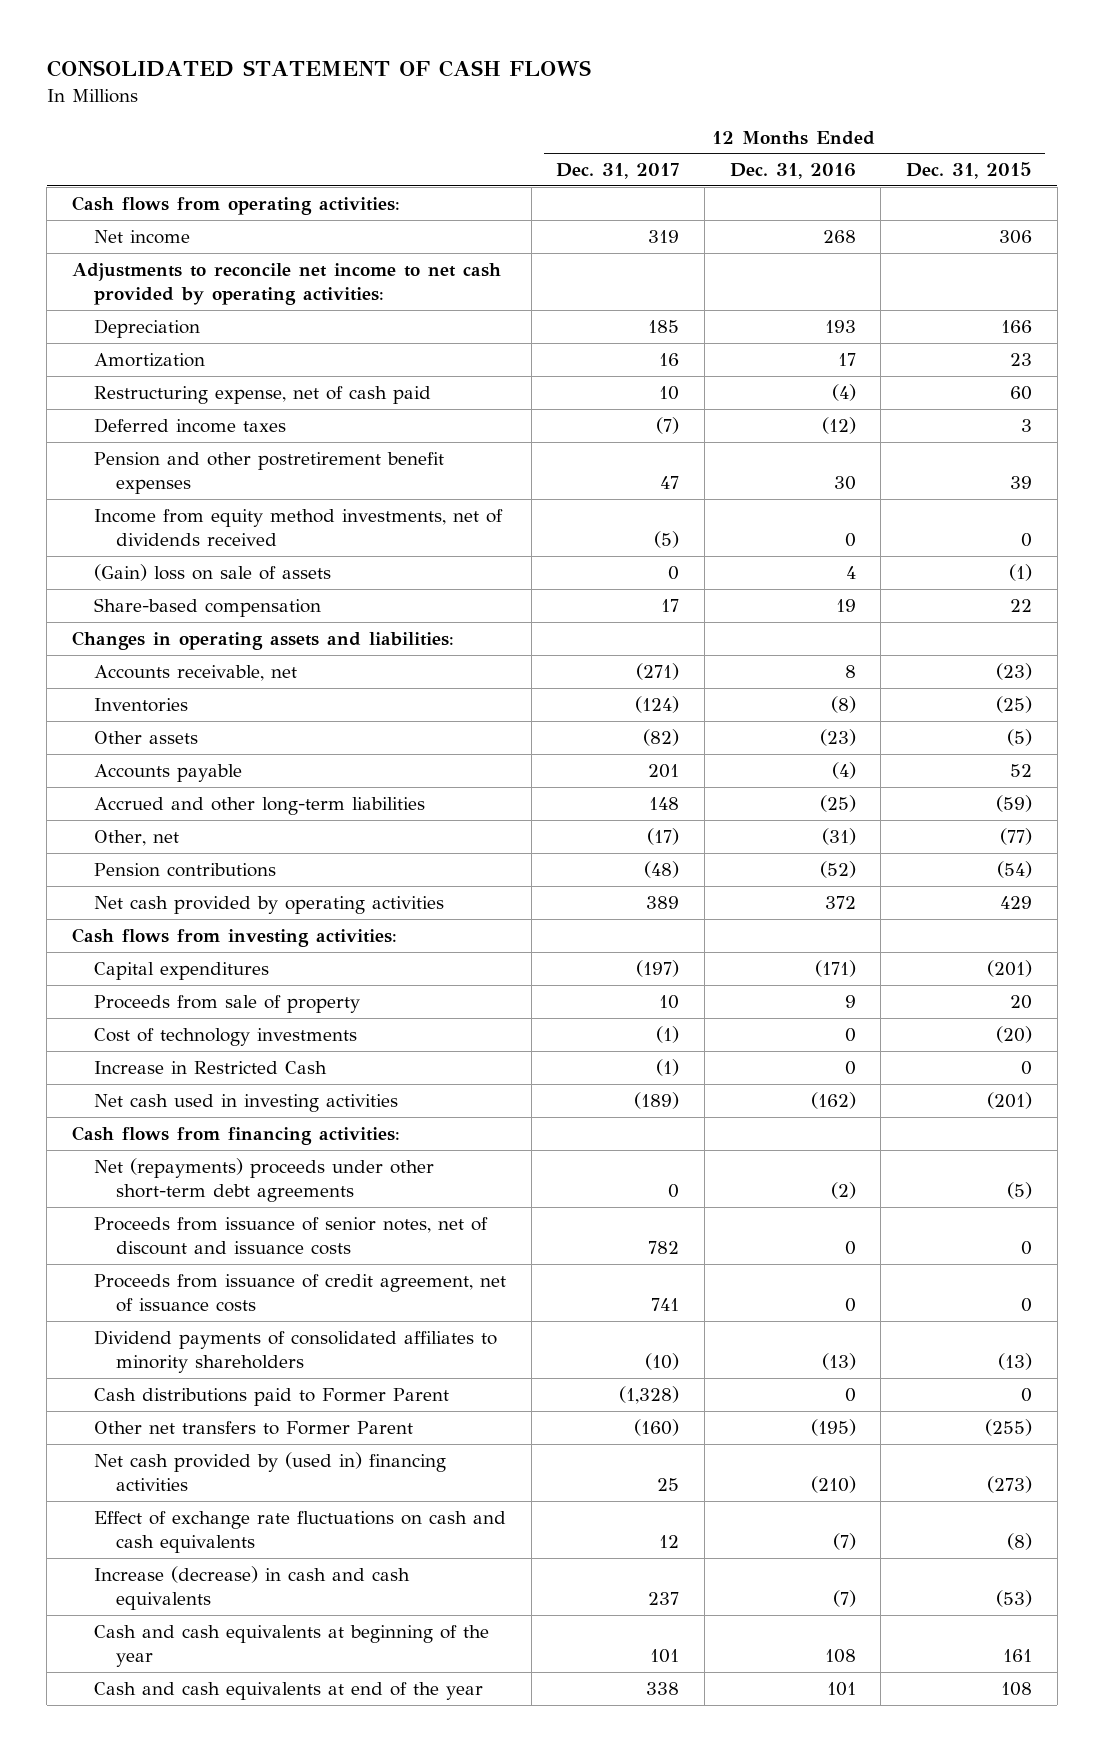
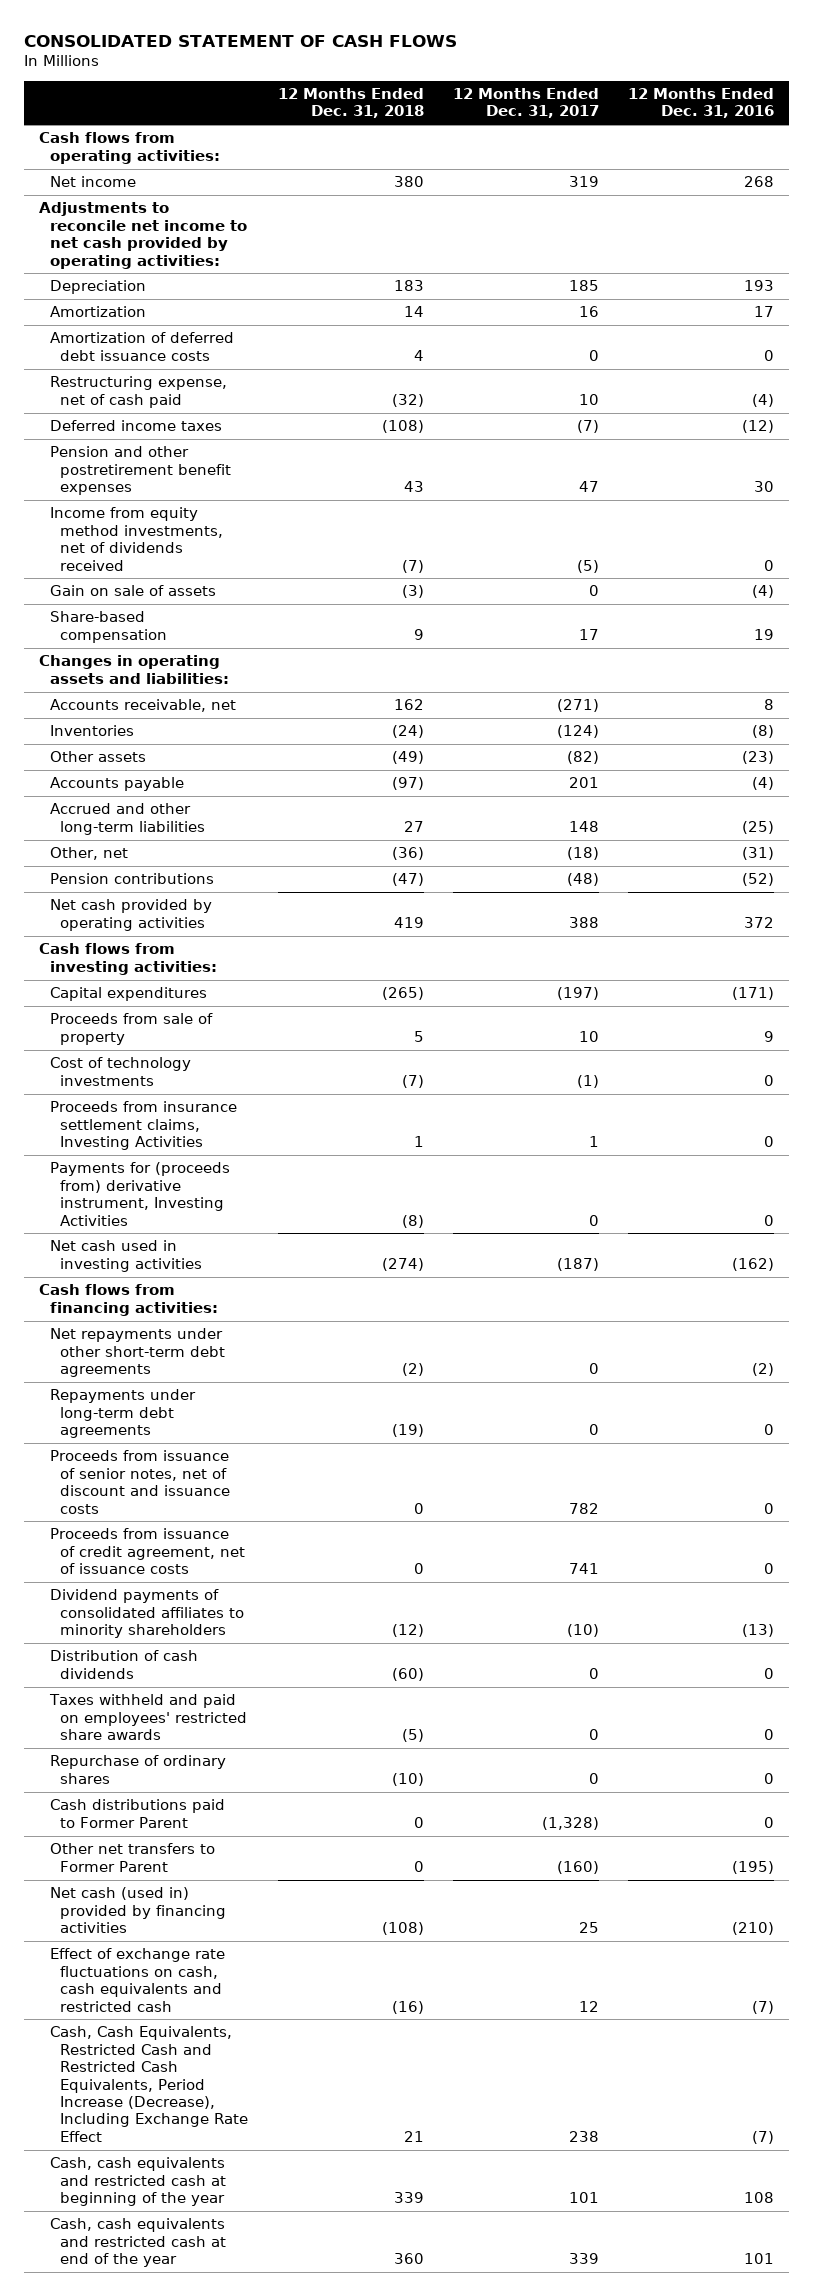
- | 12 Months Ended Dec. 31, 2017 | 12 Months Ended Dec. 31, 2016 | 12 Months Ended Dec. 31, 2015
+ | 12 Months Ended Dec. 31, 2018 | 12 Months Ended Dec. 31, 2017 | 12 Months Ended Dec. 31, 2016
+ Amortization of deferred debt issuance costs | 4 | 0 | 0
- (Gain) loss on sale of assets | 0 | 4 | (1)
+ Gain on sale of assets | (3) | 0 | (4)
- Other, net | (17) | (31) | (77)
+ Other, net | (36) | (18) | (31)
- Net cash provided by operating activities | 389 | 372 | 429
+ Net cash provided by operating activities | 419 | 388 | 372
- Increase in Restricted Cash | (1) | 0 | 0
- Net cash used in investing activities | (189) | (162) | (201)
+ Proceeds from insurance settlement claims, Investing Activities | 1 | 1 | 0
+ Payments for (proceeds from) derivative instrument, Investing Activities | (8) | 0 | 0
+ Net cash used in investing activities | (274) | (187) | (162)
- Net (repayments) proceeds under other short-term debt agreements | 0 | (2) | (5)
+ Net repayments under other short-term debt agreements | (2) | 0 | (2)
+ Repayments under long-term debt agreements | (19) | 0 | 0
+ Distribution of cash dividends | (60) | 0 | 0
+ Taxes withheld and paid on employees' restricted share awards | (5) | 0 | 0
+ Repurchase of ordinary shares | (10) | 0 | 0
- Net cash provided by (used in) financing activities | 25 | (210) | (273)
- Effect of exchange rate fluctuations on cash and cash equivalents | 12 | (7) | (8)
- Increase (decrease) in cash and cash equivalents | 237 | (7) | (53)
- Cash and cash equivalents at beginning of the year | 101 | 108 | 161
- Cash and cash equivalents at end of the year | 338 | 101 | 108
+ Net cash (used in) provided by financing activities | (108) | 25 | (210)
+ Effect of exchange rate fluctuations on cash, cash equivalents and restricted cash | (16) | 12 | (7)
+ Cash, Cash Equivalents, Restricted Cash and Restricted Cash Equivalents, Period Increase (Decrease), Including Exchange Rate Effect | 21 | 238 | (7)
+ Cash, cash equivalents and restricted cash at beginning of the year | 339 | 101 | 108
+ Cash, cash equivalents and restricted cash at end of the year | 360 | 339 | 101

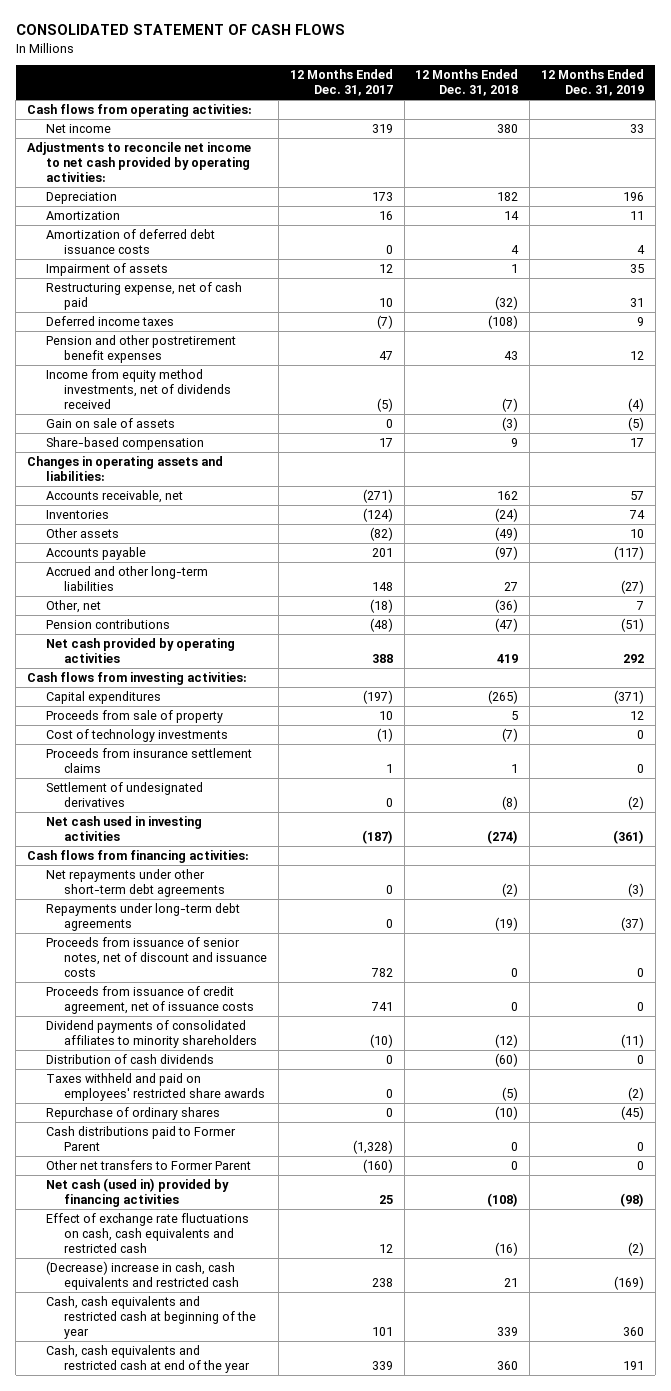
- | 12 Months Ended Dec. 31, 2018 | 12 Months Ended Dec. 31, 2017 | 12 Months Ended Dec. 31, 2016
+ | 12 Months Ended Dec. 31, 2017 | 12 Months Ended Dec. 31, 2018 | 12 Months Ended Dec. 31, 2019
- Depreciation | 183 | 185 | 193
+ Depreciation | 173 | 182 | 196
+ Impairment of assets | 12 | 1 | 35
- Proceeds from insurance settlement claims, Investing Activities | 1 | 1 | 0
- Payments for (proceeds from) derivative instrument, Investing Activities | (8) | 0 | 0
+ Proceeds from insurance settlement claims | 1 | 1 | 0
+ Settlement of undesignated derivatives | 0 | (8) | (2)
- Cash, Cash Equivalents, Restricted Cash and Restricted Cash Equivalents, Period Increase (Decrease), Including Exchange Rate Effect | 21 | 238 | (7)
+ (Decrease) increase in cash, cash equivalents and restricted cash | 238 | 21 | (169)

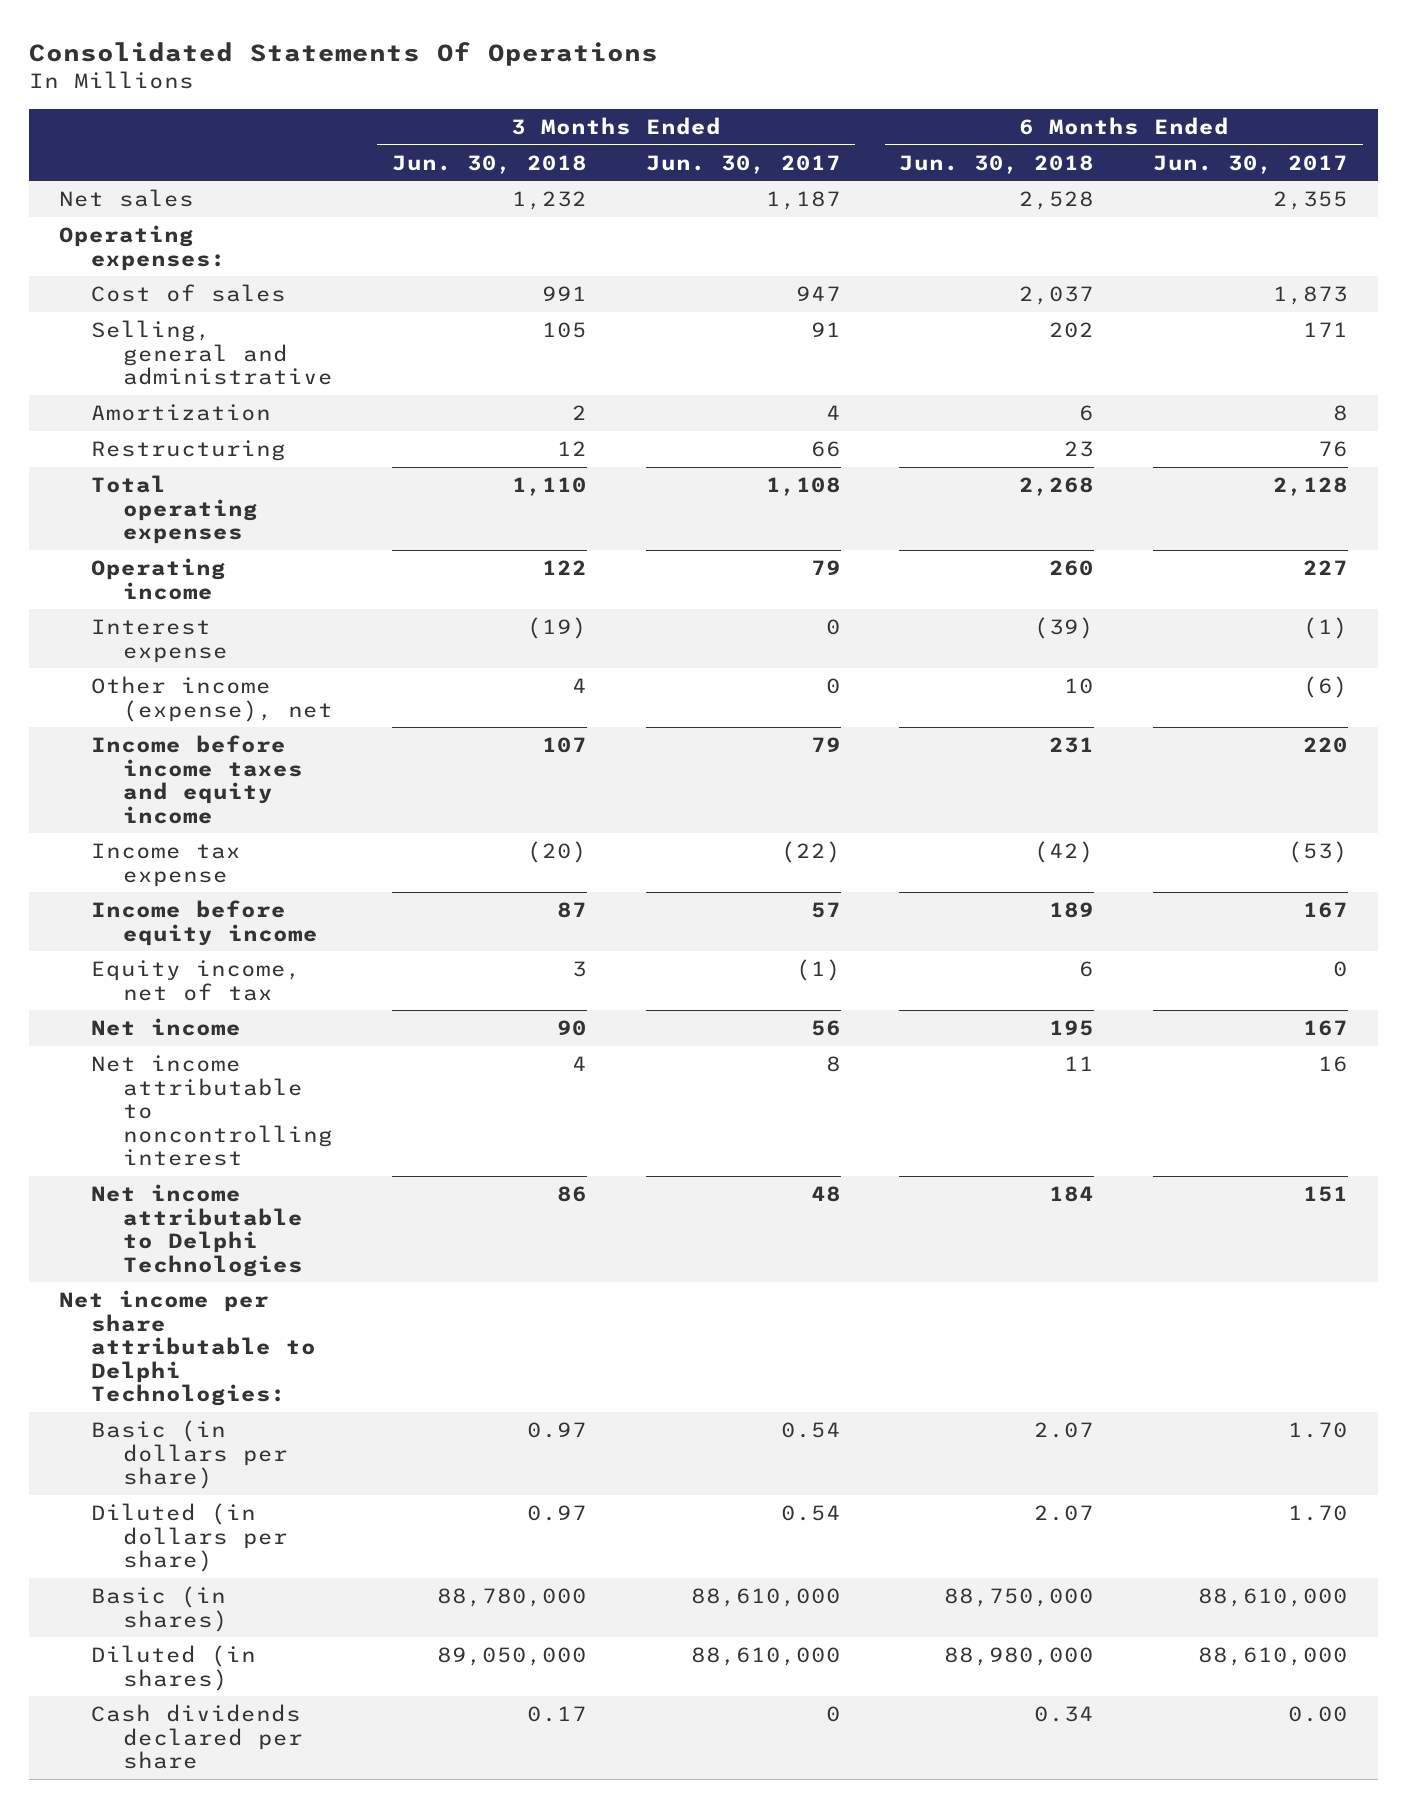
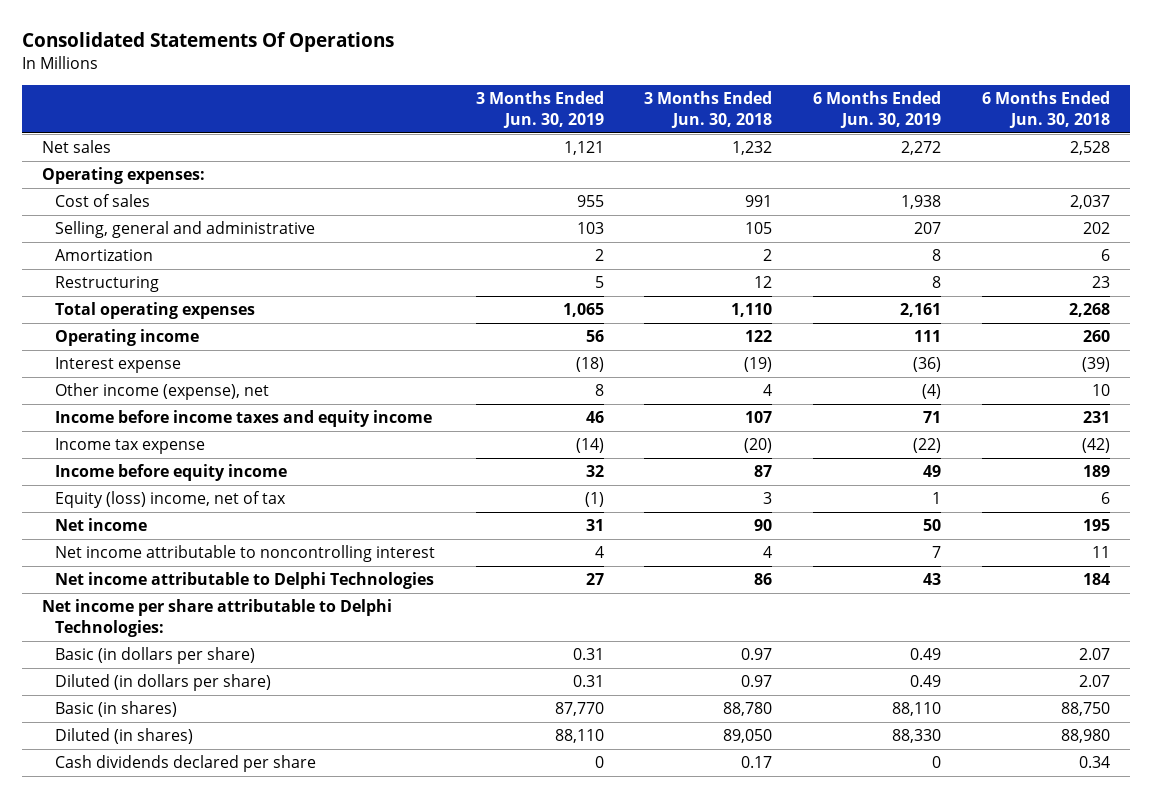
- | 3 Months Ended Jun. 30, 2018 | 3 Months Ended Jun. 30, 2017 | 6 Months Ended Jun. 30, 2018 | 6 Months Ended Jun. 30, 2017
+ | 3 Months Ended Jun. 30, 2019 | 3 Months Ended Jun. 30, 2018 | 6 Months Ended Jun. 30, 2019 | 6 Months Ended Jun. 30, 2018
- Equity income, net of tax | 3 | (1) | 6 | 0
+ Equity (loss) income, net of tax | (1) | 3 | 1 | 6
- Basic (in shares) | 88,780,000 | 88,610,000 | 88,750,000 | 88,610,000
- Diluted (in shares) | 89,050,000 | 88,610,000 | 88,980,000 | 88,610,000
+ Basic (in shares) | 87,770 | 88,780 | 88,110 | 88,750
+ Diluted (in shares) | 88,110 | 89,050 | 88,330 | 88,980

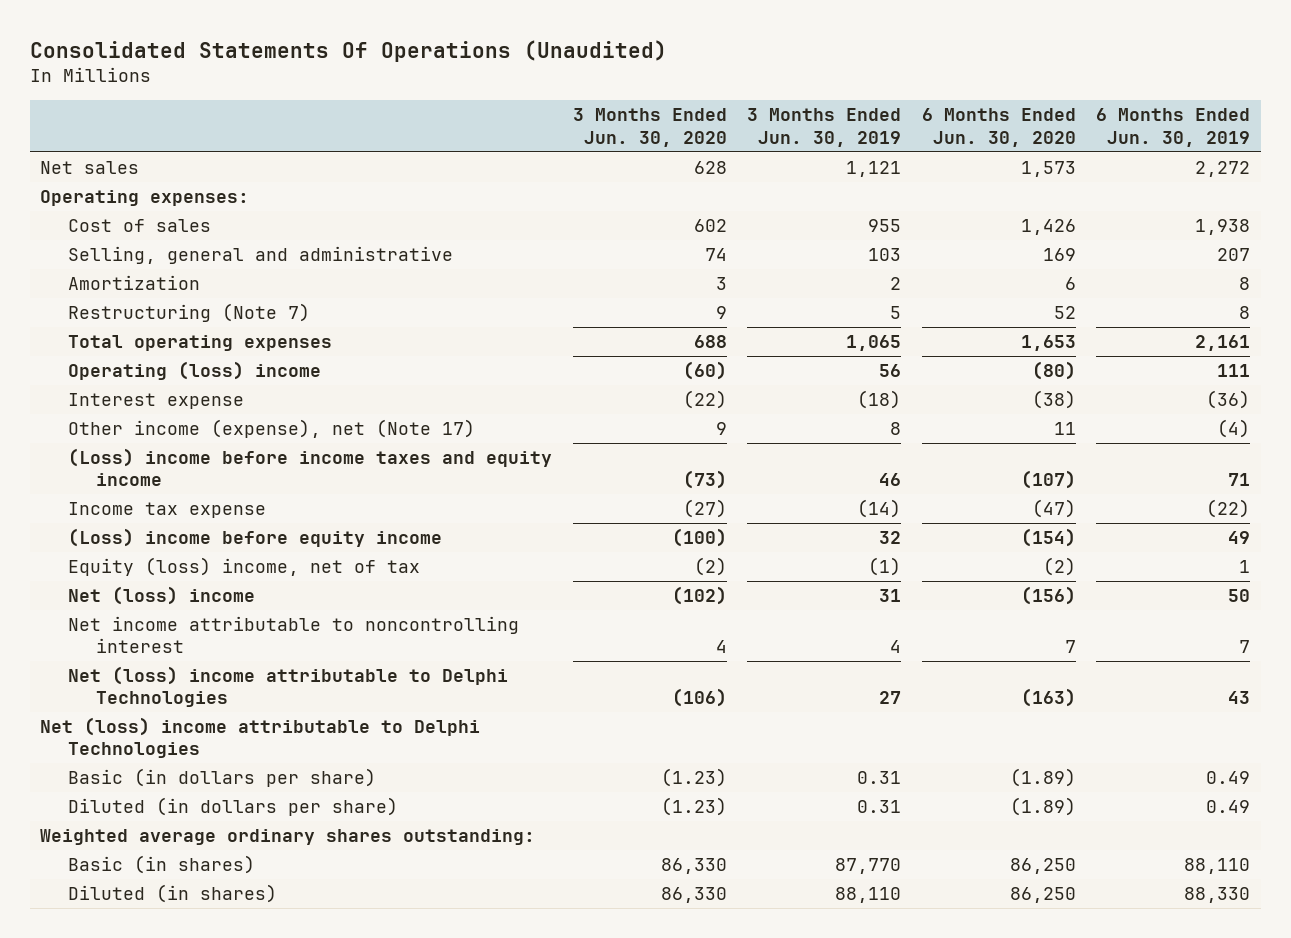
- Consolidated Statements Of Operations
+ Consolidated Statements Of Operations (Unaudited)
- | 3 Months Ended Jun. 30, 2019 | 3 Months Ended Jun. 30, 2018 | 6 Months Ended Jun. 30, 2019 | 6 Months Ended Jun. 30, 2018
+ | 3 Months Ended Jun. 30, 2020 | 3 Months Ended Jun. 30, 2019 | 6 Months Ended Jun. 30, 2020 | 6 Months Ended Jun. 30, 2019
- Restructuring | 5 | 12 | 8 | 23
+ Restructuring (Note 7) | 9 | 5 | 52 | 8
- Operating income | 56 | 122 | 111 | 260
+ Operating (loss) income | (60) | 56 | (80) | 111
- Other income (expense), net | 8 | 4 | (4) | 10
- Income before income taxes and equity income | 46 | 107 | 71 | 231
+ Other income (expense), net (Note 17) | 9 | 8 | 11 | (4)
+ (Loss) income before income taxes and equity income | (73) | 46 | (107) | 71
- Income before equity income | 32 | 87 | 49 | 189
+ (Loss) income before equity income | (100) | 32 | (154) | 49
- Net income | 31 | 90 | 50 | 195
+ Net (loss) income | (102) | 31 | (156) | 50
- Net income attributable to Delphi Technologies | 27 | 86 | 43 | 184
- Net income per share attributable to Delphi Technologies:
+ Net (loss) income attributable to Delphi Technologies | (106) | 27 | (163) | 43
+ Net (loss) income attributable to Delphi Technologies
+ Weighted average ordinary shares outstanding:
- Cash dividends declared per share | 0 | 0.17 | 0 | 0.34

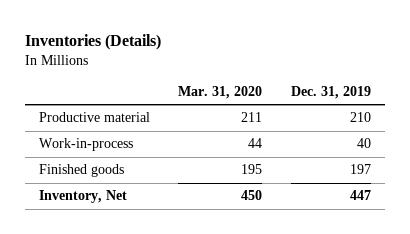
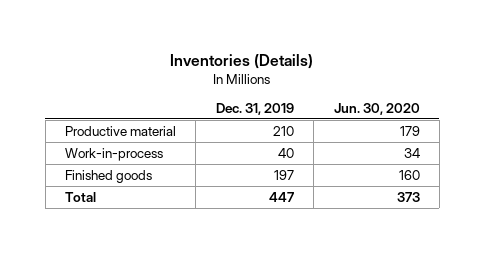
- | Mar. 31, 2020 | Dec. 31, 2019
+ | Dec. 31, 2019 | Jun. 30, 2020
- Inventory, Net | 450 | 447
+ Total | 447 | 373

